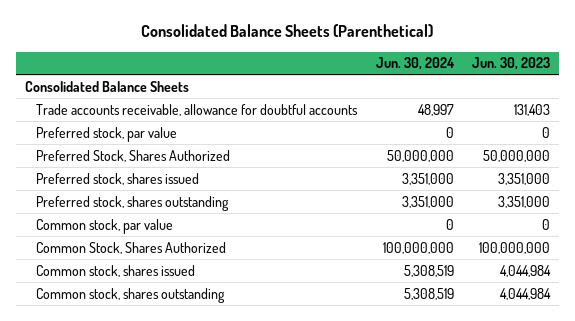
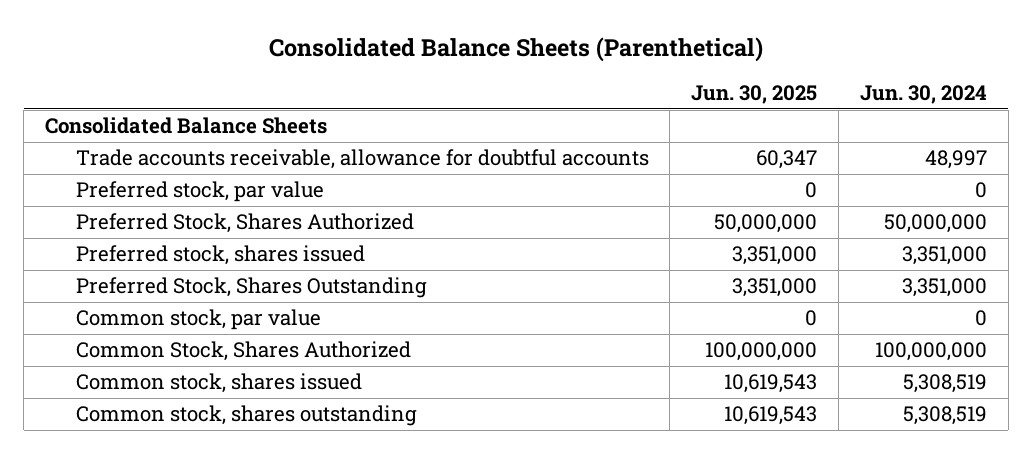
- | Jun. 30, 2024 | Jun. 30, 2023
+ | Jun. 30, 2025 | Jun. 30, 2024
- Preferred stock, shares outstanding | 3,351,000 | 3,351,000
+ Preferred Stock, Shares Outstanding | 3,351,000 | 3,351,000

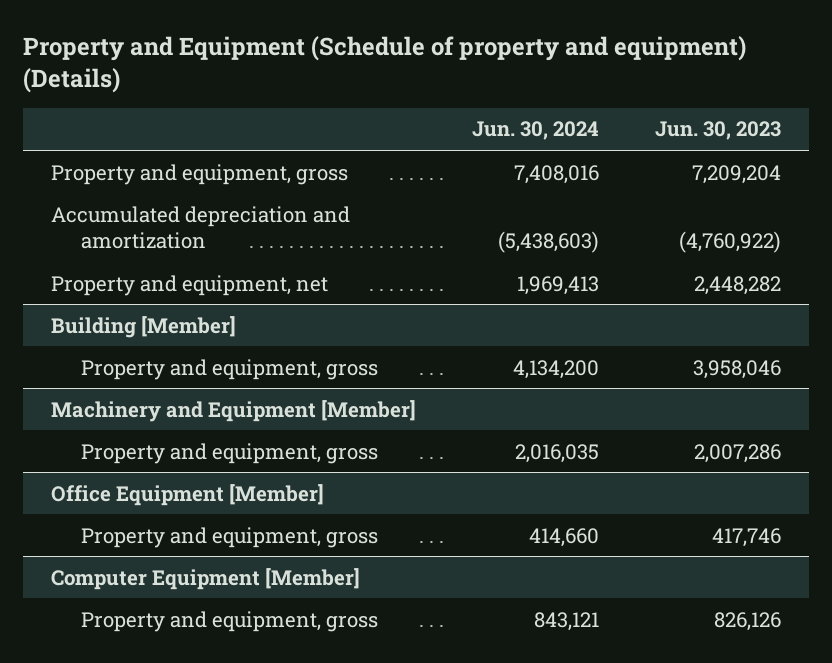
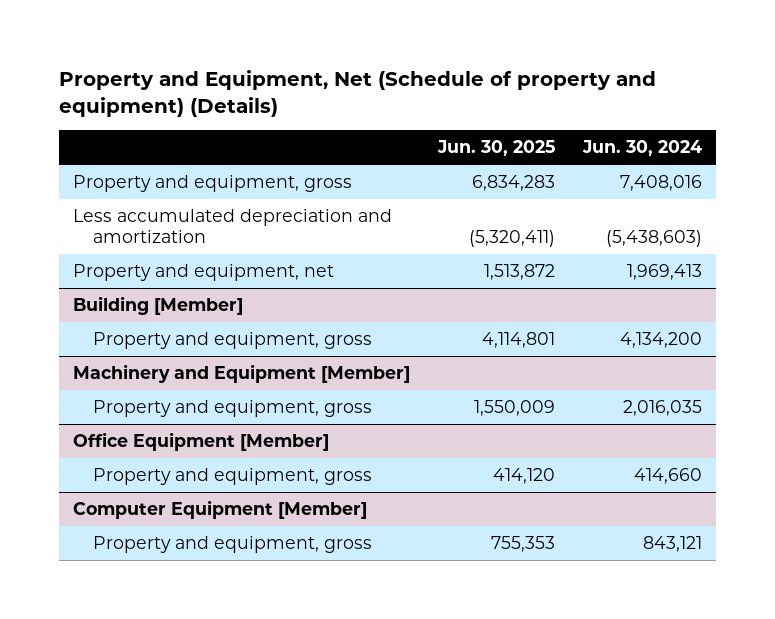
- Property and Equipment (Schedule of property and equipment) (Details)
+ Property and Equipment, Net (Schedule of property and equipment) (Details)
- | Jun. 30, 2024 | Jun. 30, 2023
+ | Jun. 30, 2025 | Jun. 30, 2024
- Accumulated depreciation and amortization | (5,438,603) | (4,760,922)
+ Less accumulated depreciation and amortization | (5,320,411) | (5,438,603)

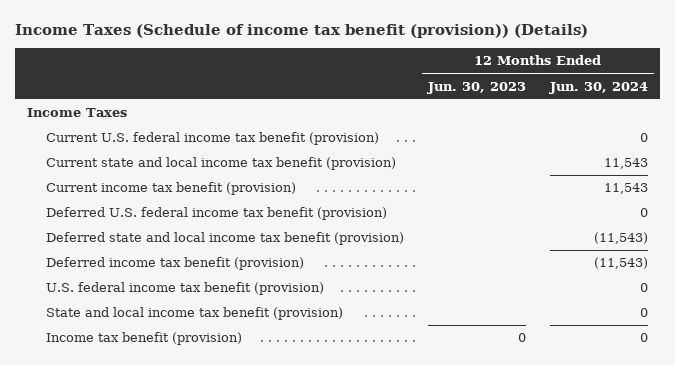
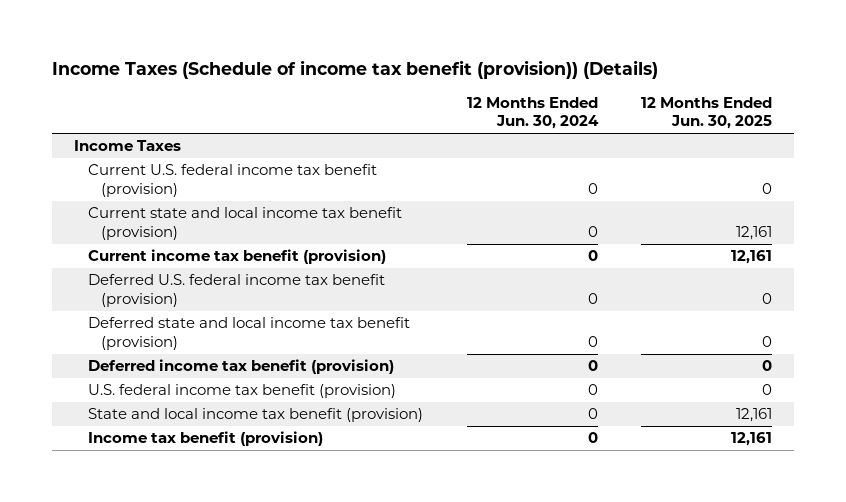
- | 12 Months Ended Jun. 30, 2023 | 12 Months Ended Jun. 30, 2024
+ | 12 Months Ended Jun. 30, 2024 | 12 Months Ended Jun. 30, 2025
- Current state and local income tax benefit (provision) | | 11,543
- Current income tax benefit (provision) | | 11,543
+ Current state and local income tax benefit (provision) | 0 | 12,161
+ Current income tax benefit (provision) | 0 | 12,161
- Deferred state and local income tax benefit (provision) | | (11,543)
- Deferred income tax benefit (provision) | | (11,543)
+ Deferred state and local income tax benefit (provision) | 0 | 0
+ Deferred income tax benefit (provision) | 0 | 0

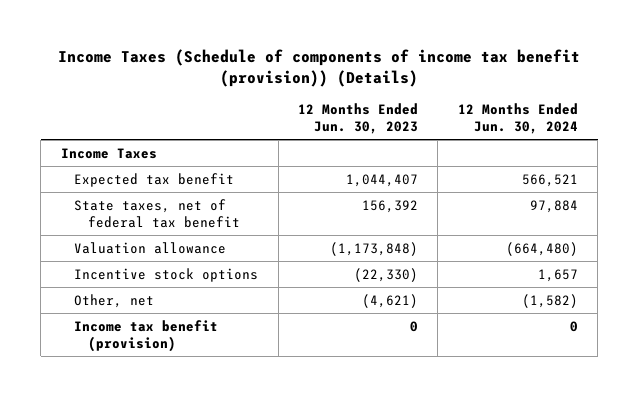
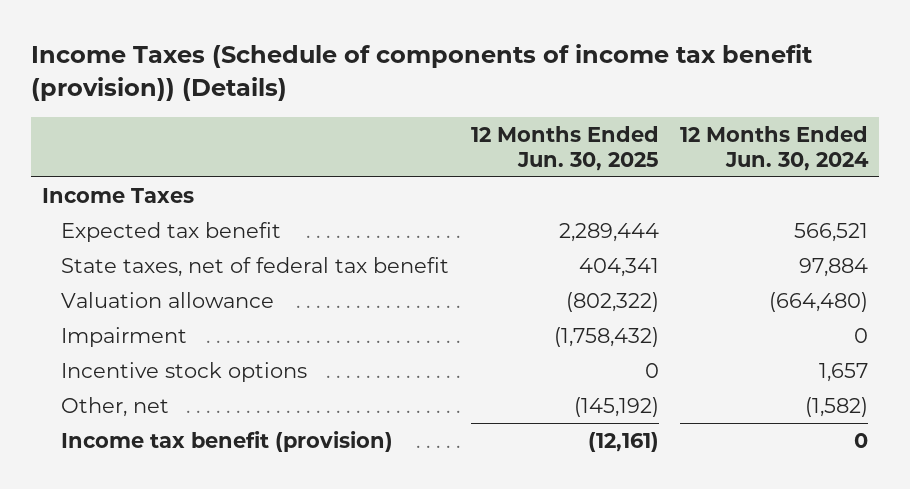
- | 12 Months Ended Jun. 30, 2023 | 12 Months Ended Jun. 30, 2024
+ | 12 Months Ended Jun. 30, 2025 | 12 Months Ended Jun. 30, 2024
+ Impairment | (1,758,432) | 0

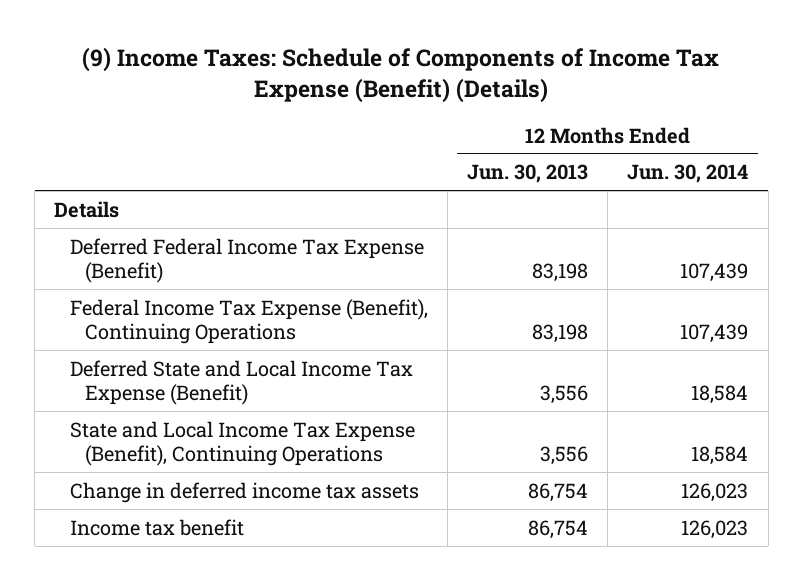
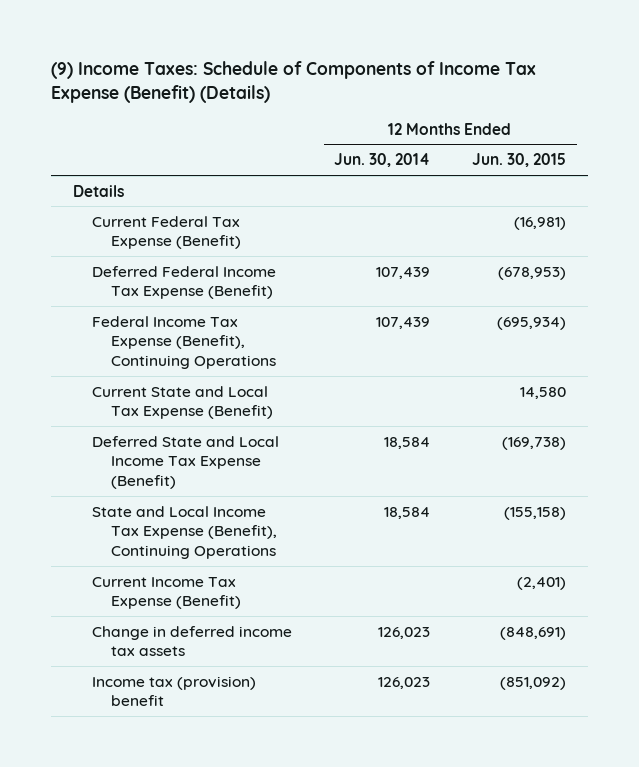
- | 12 Months Ended Jun. 30, 2013 | 12 Months Ended Jun. 30, 2014
+ | 12 Months Ended Jun. 30, 2014 | 12 Months Ended Jun. 30, 2015
+ Current Federal Tax Expense (Benefit) | | (16,981)
+ Current State and Local Tax Expense (Benefit) | | 14,580
+ Current Income Tax Expense (Benefit) | | (2,401)
- Income tax benefit | 86,754 | 126,023
+ Income tax (provision) benefit | 126,023 | (851,092)

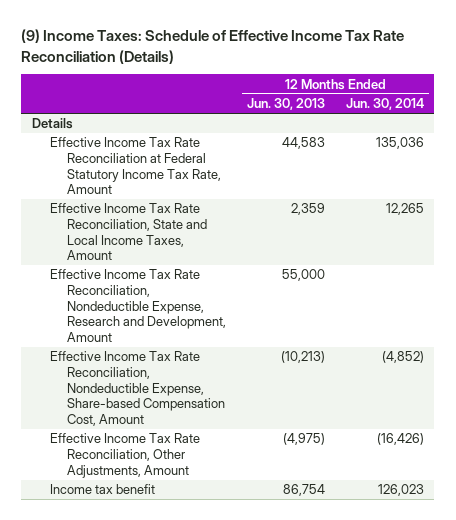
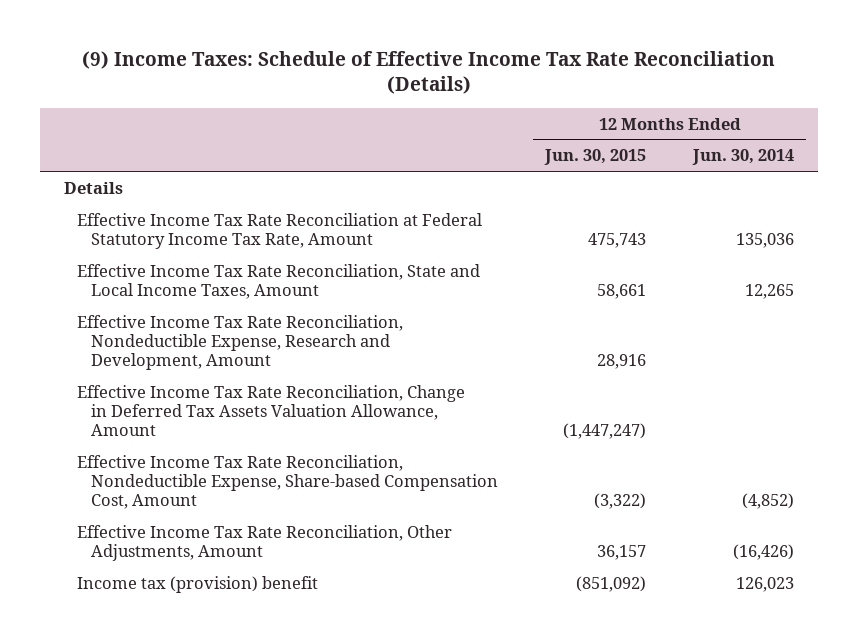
- | 12 Months Ended Jun. 30, 2013 | 12 Months Ended Jun. 30, 2014
+ | 12 Months Ended Jun. 30, 2015 | 12 Months Ended Jun. 30, 2014
+ Effective Income Tax Rate Reconciliation, Change in Deferred Tax Assets Valuation Allowance, Amount | (1,447,247) |
- Income tax benefit | 86,754 | 126,023
+ Income tax (provision) benefit | (851,092) | 126,023

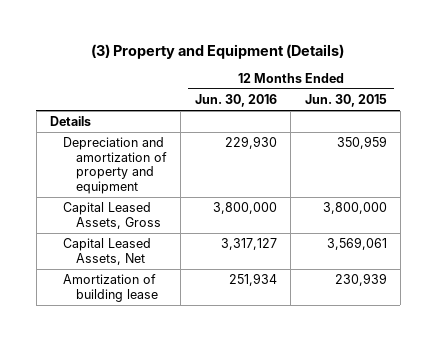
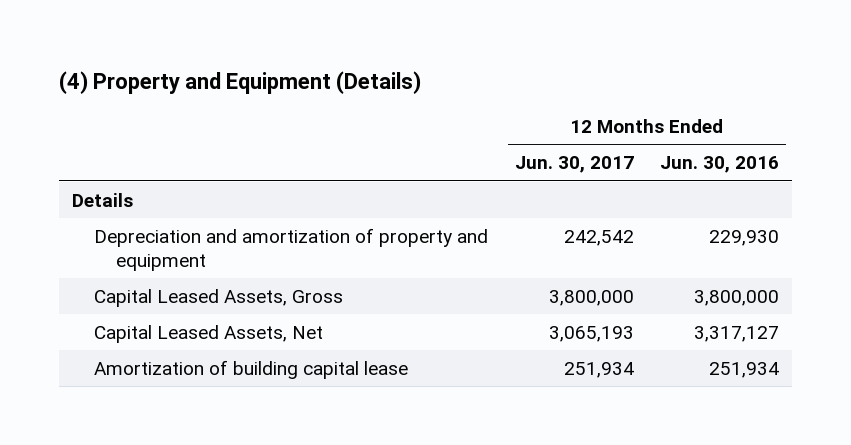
- (3) Property and Equipment (Details)
+ (4) Property and Equipment (Details)
- | 12 Months Ended Jun. 30, 2016 | 12 Months Ended Jun. 30, 2015
+ | 12 Months Ended Jun. 30, 2017 | 12 Months Ended Jun. 30, 2016
- Amortization of building lease | 251,934 | 230,939
+ Amortization of building capital lease | 251,934 | 251,934

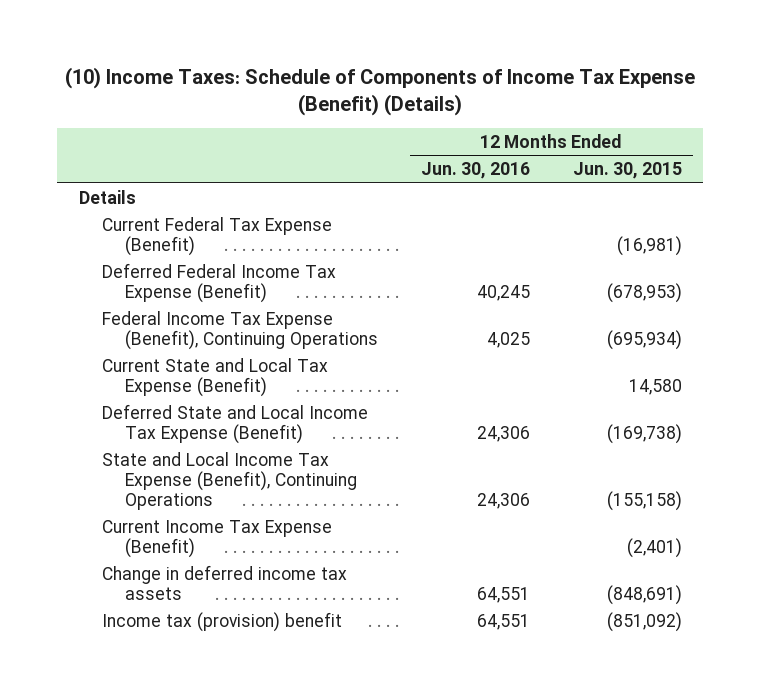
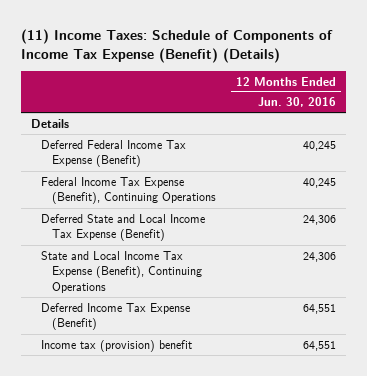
- (10) Income Taxes: Schedule of Components of Income Tax Expense (Benefit) (Details)
+ (11) Income Taxes: Schedule of Components of Income Tax Expense (Benefit) (Details)
- | 12 Months Ended Jun. 30, 2016 | 12 Months Ended Jun. 30, 2015
+ | 12 Months Ended Jun. 30, 2016
- Current Federal Tax Expense (Benefit) | | (16,981)
- Federal Income Tax Expense (Benefit), Continuing Operations | 4,025 | (695,934)
- Current State and Local Tax Expense (Benefit) | | 14,580
+ Federal Income Tax Expense (Benefit), Continuing Operations | 40,245
- Current Income Tax Expense (Benefit) | | (2,401)
- Change in deferred income tax assets | 64,551 | (848,691)
+ Deferred Income Tax Expense (Benefit) | 64,551

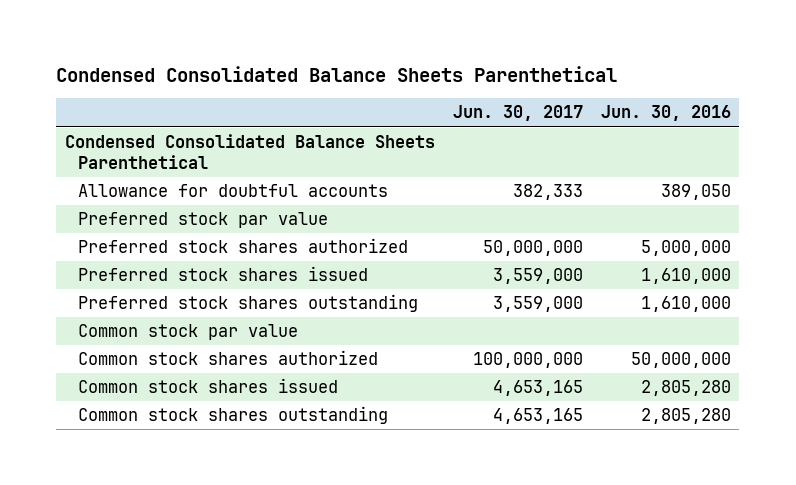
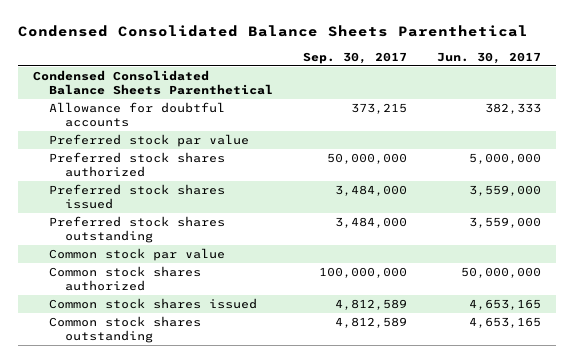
- | Jun. 30, 2017 | Jun. 30, 2016
+ | Sep. 30, 2017 | Jun. 30, 2017
- Preferred stock shares authorized | 50,000,000 | 5,000,000
+ Preferred stock shares authorized | 50,000,000 | 5,000,000
- Common stock shares authorized | 100,000,000 | 50,000,000
+ Common stock shares authorized | 100,000,000 | 50,000,000

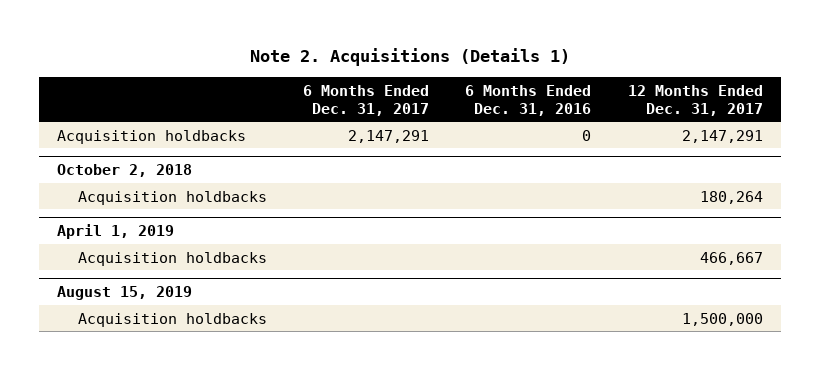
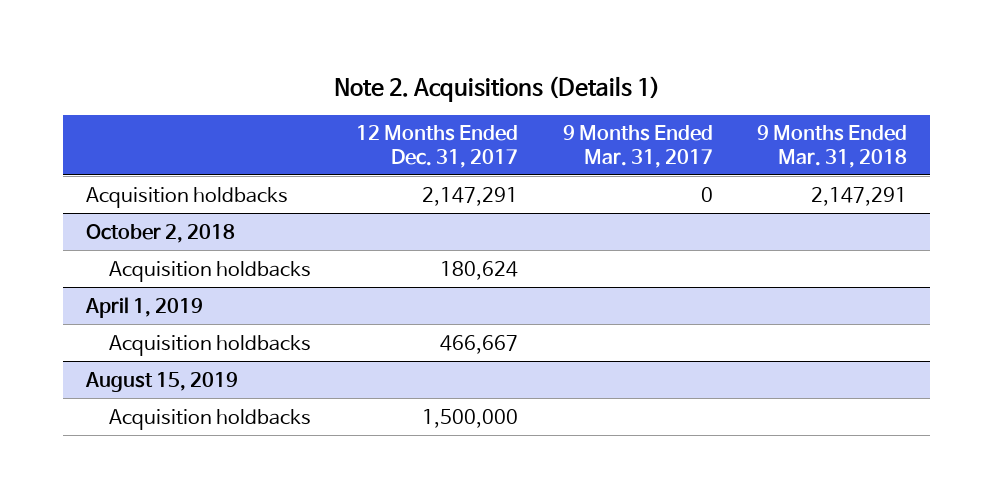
- | 6 Months Ended Dec. 31, 2017 | 6 Months Ended Dec. 31, 2016 | 12 Months Ended Dec. 31, 2017
+ | 12 Months Ended Dec. 31, 2017 | 9 Months Ended Mar. 31, 2017 | 9 Months Ended Mar. 31, 2018
@ October 2, 2018
- Acquisition holdbacks | | | 180,264
+ Acquisition holdbacks | 180,624 | |

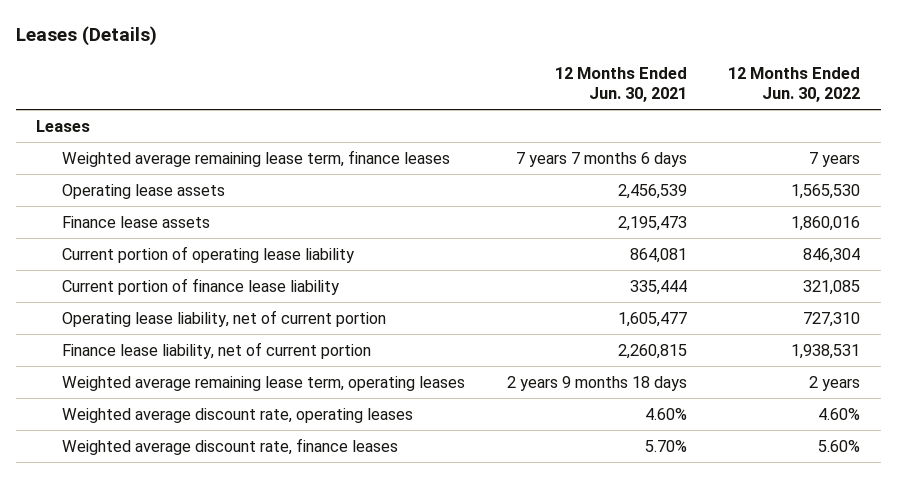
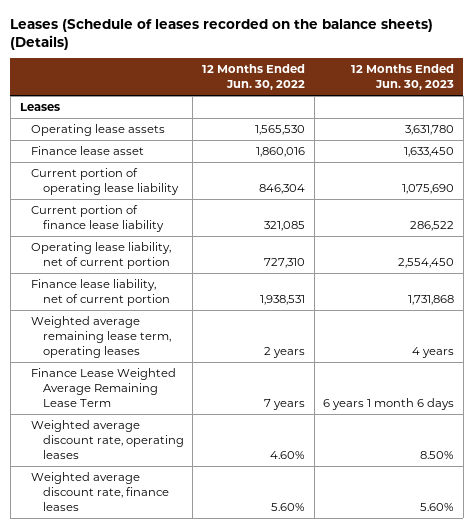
- Leases (Details)
+ Leases (Schedule of leases recorded on the balance sheets) (Details)
- | 12 Months Ended Jun. 30, 2021 | 12 Months Ended Jun. 30, 2022
+ | 12 Months Ended Jun. 30, 2022 | 12 Months Ended Jun. 30, 2023
- Weighted average remaining lease term, finance leases | 7 years 7 months 6 days | 7 years
- Finance lease assets | 2,195,473 | 1,860,016
+ Finance lease asset | 1,860,016 | 1,633,450
+ Finance Lease Weighted Average Remaining Lease Term | 7 years | 6 years 1 month 6 days

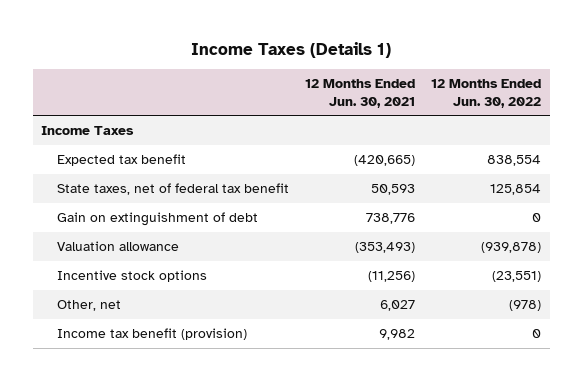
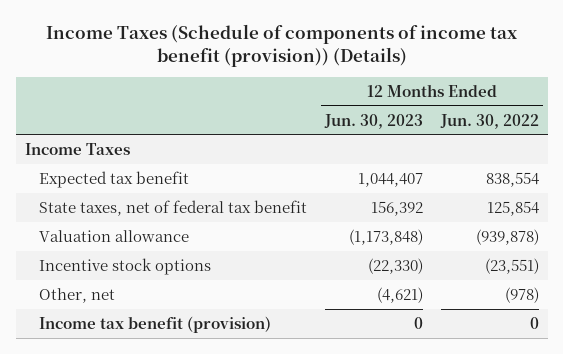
- Income Taxes (Details 1)
+ Income Taxes (Schedule of components of income tax benefit (provision)) (Details)
- | 12 Months Ended Jun. 30, 2021 | 12 Months Ended Jun. 30, 2022
+ | 12 Months Ended Jun. 30, 2023 | 12 Months Ended Jun. 30, 2022
- Gain on extinguishment of debt | 738,776 | 0

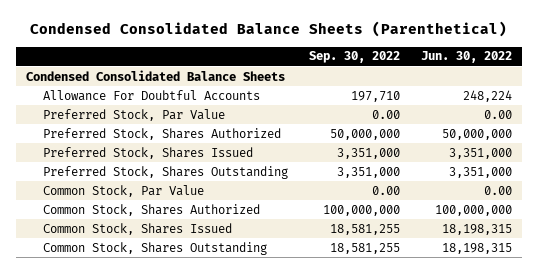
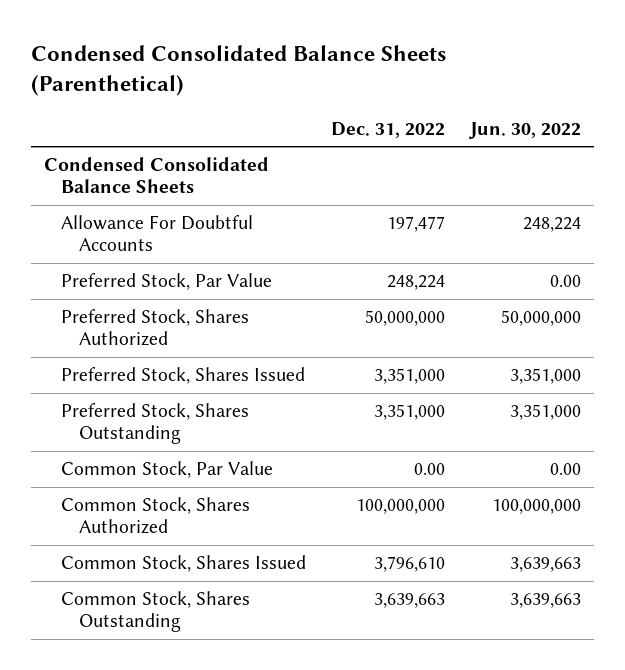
- | Sep. 30, 2022 | Jun. 30, 2022
+ | Dec. 31, 2022 | Jun. 30, 2022
- Common Stock, Shares Issued | 18,581,255 | 18,198,315
- Common Stock, Shares Outstanding | 18,581,255 | 18,198,315
+ Common Stock, Shares Issued | 3,796,610 | 3,639,663
+ Common Stock, Shares Outstanding | 3,639,663 | 3,639,663

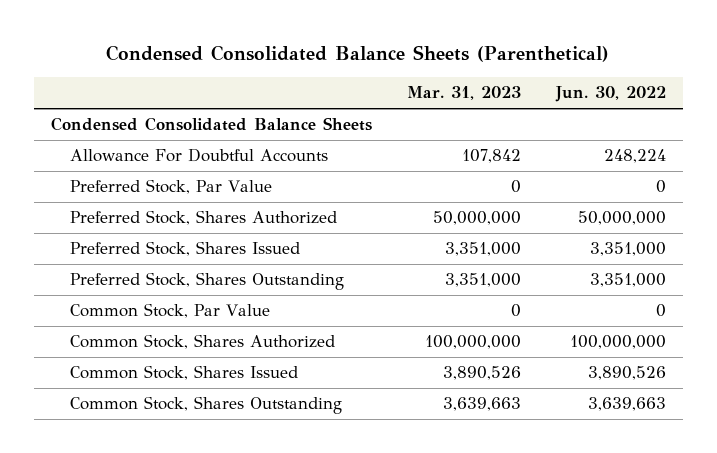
- | Dec. 31, 2022 | Jun. 30, 2022
+ | Mar. 31, 2023 | Jun. 30, 2022
- Preferred Stock, Par Value | 248,224 | 0.00
+ Preferred Stock, Par Value | 0 | 0
- Common Stock, Par Value | 0.00 | 0.00
+ Common Stock, Par Value | 0 | 0
- Common Stock, Shares Issued | 3,796,610 | 3,639,663
+ Common Stock, Shares Issued | 3,890,526 | 3,890,526

